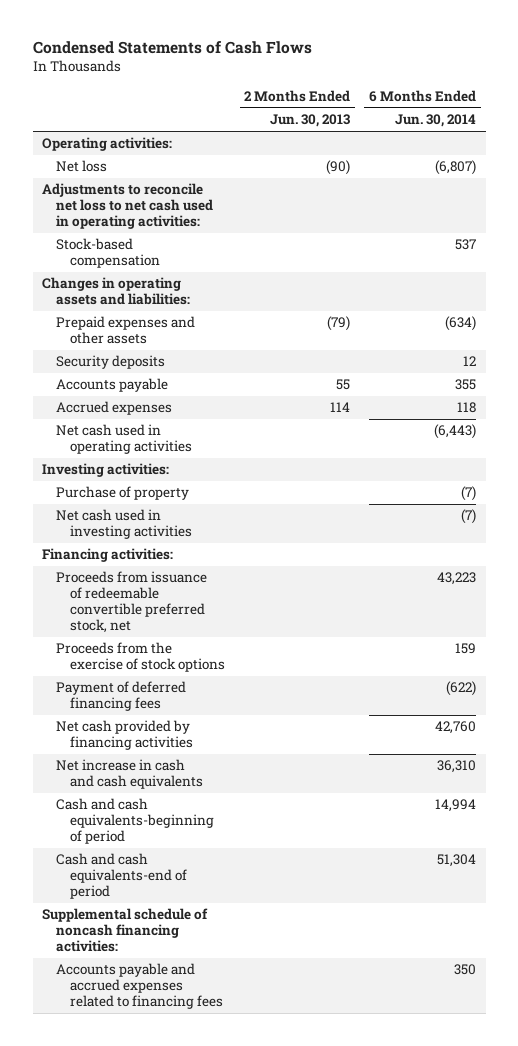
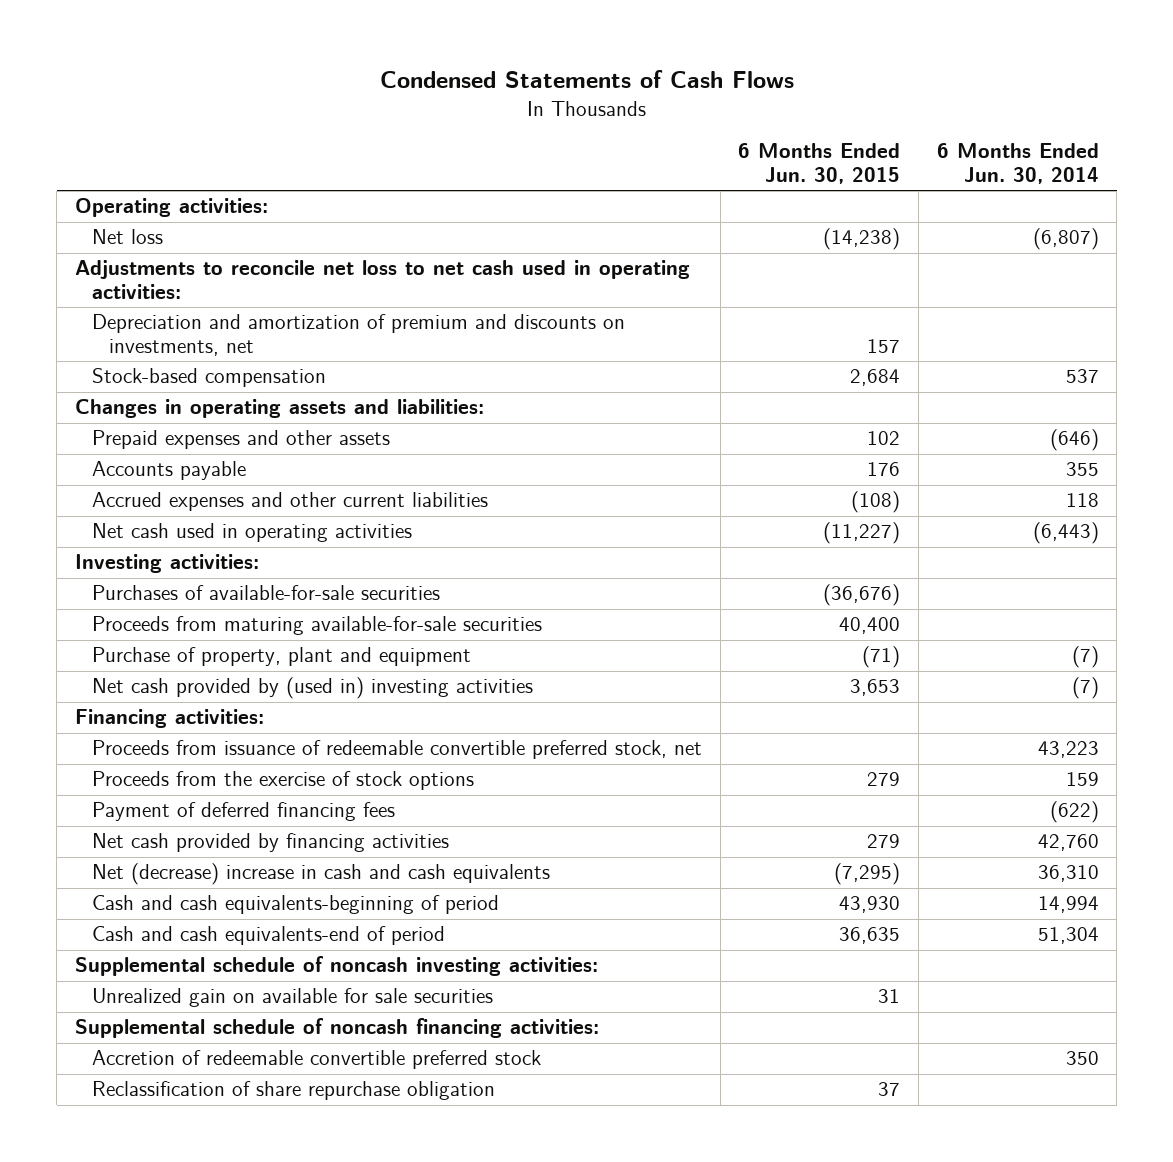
- | 2 Months Ended Jun. 30, 2013 | 6 Months Ended Jun. 30, 2014
+ | 6 Months Ended Jun. 30, 2015 | 6 Months Ended Jun. 30, 2014
+ Depreciation and amortization of premium and discounts on investments, net | 157 |
- Prepaid expenses and other assets | (79) | (634)
- Security deposits | | 12
+ Prepaid expenses and other assets | 102 | (646)
- Accrued expenses | 114 | 118
+ Accrued expenses and other current liabilities | (108) | 118
- Purchase of property | | (7)
- Net cash used in investing activities | | (7)
+ Purchases of available-for-sale securities | (36,676) |
+ Proceeds from maturing available-for-sale securities | 40,400 |
+ Purchase of property, plant and equipment | (71) | (7)
+ Net cash provided by (used in) investing activities | 3,653 | (7)
- Net increase in cash and cash equivalents | | 36,310
+ Net (decrease) increase in cash and cash equivalents | (7,295) | 36,310
+ Supplemental schedule of noncash investing activities:
+ Unrealized gain on available for sale securities | 31 |
- Accounts payable and accrued expenses related to financing fees | | 350
+ Accretion of redeemable convertible preferred stock | | 350
+ Reclassification of share repurchase obligation | 37 |

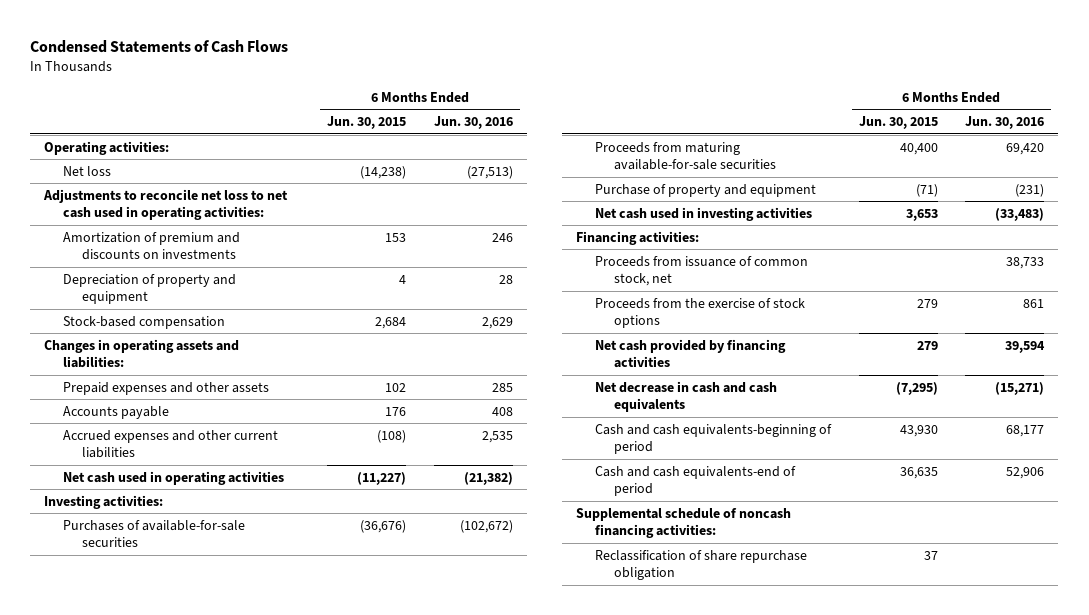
- | 6 Months Ended Jun. 30, 2015 | 6 Months Ended Jun. 30, 2014
+ | 6 Months Ended Jun. 30, 2015 | 6 Months Ended Jun. 30, 2016
- Depreciation and amortization of premium and discounts on investments, net | 157 |
+ Amortization of premium and discounts on investments | 153 | 246
+ Depreciation of property and equipment | 4 | 28
- Purchase of property, plant and equipment | (71) | (7)
- Net cash provided by (used in) investing activities | 3,653 | (7)
+ Purchase of property and equipment | (71) | (231)
+ Net cash used in investing activities | 3,653 | (33,483)
- Proceeds from issuance of redeemable convertible preferred stock, net | | 43,223
+ Proceeds from issuance of common stock, net | | 38,733
- Payment of deferred financing fees | | (622)
- Net (decrease) increase in cash and cash equivalents | (7,295) | 36,310
+ Net decrease in cash and cash equivalents | (7,295) | (15,271)
- Supplemental schedule of noncash investing activities:
- Unrealized gain on available for sale securities | 31 |
- Accretion of redeemable convertible preferred stock | | 350

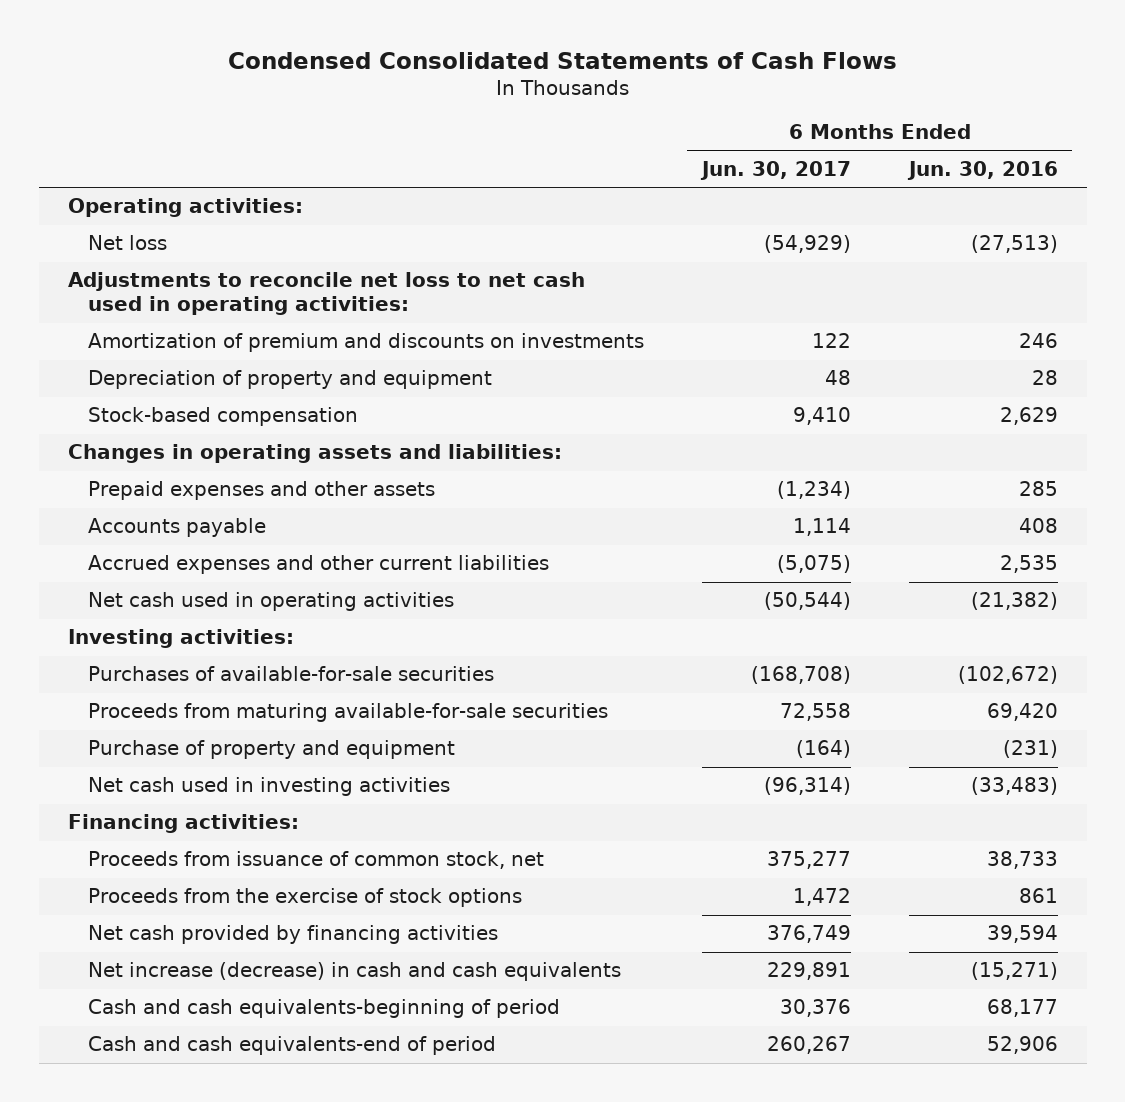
- Condensed Statements of Cash Flows
+ Condensed Consolidated Statements of Cash Flows
- | 6 Months Ended Jun. 30, 2015 | 6 Months Ended Jun. 30, 2016
+ | 6 Months Ended Jun. 30, 2017 | 6 Months Ended Jun. 30, 2016
- Net decrease in cash and cash equivalents | (7,295) | (15,271)
+ Net increase (decrease) in cash and cash equivalents | 229,891 | (15,271)
- Supplemental schedule of noncash financing activities:
- Reclassification of share repurchase obligation | 37 |

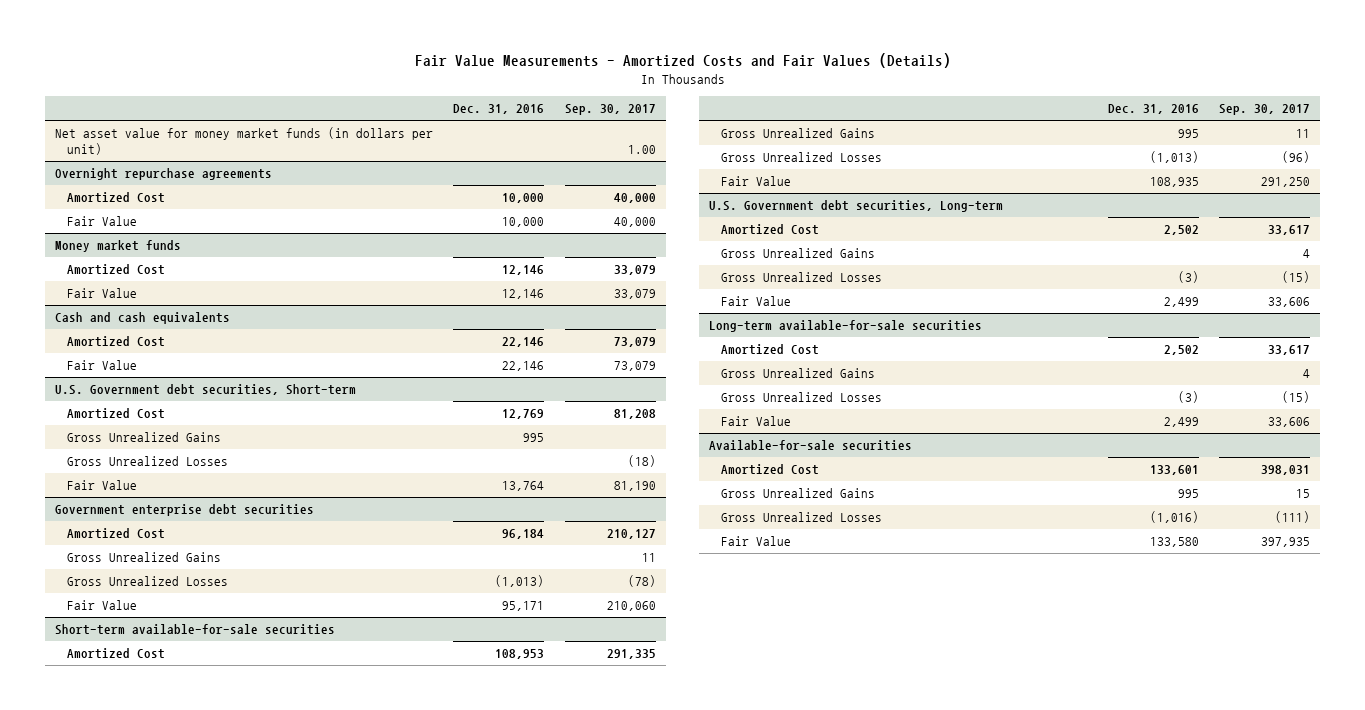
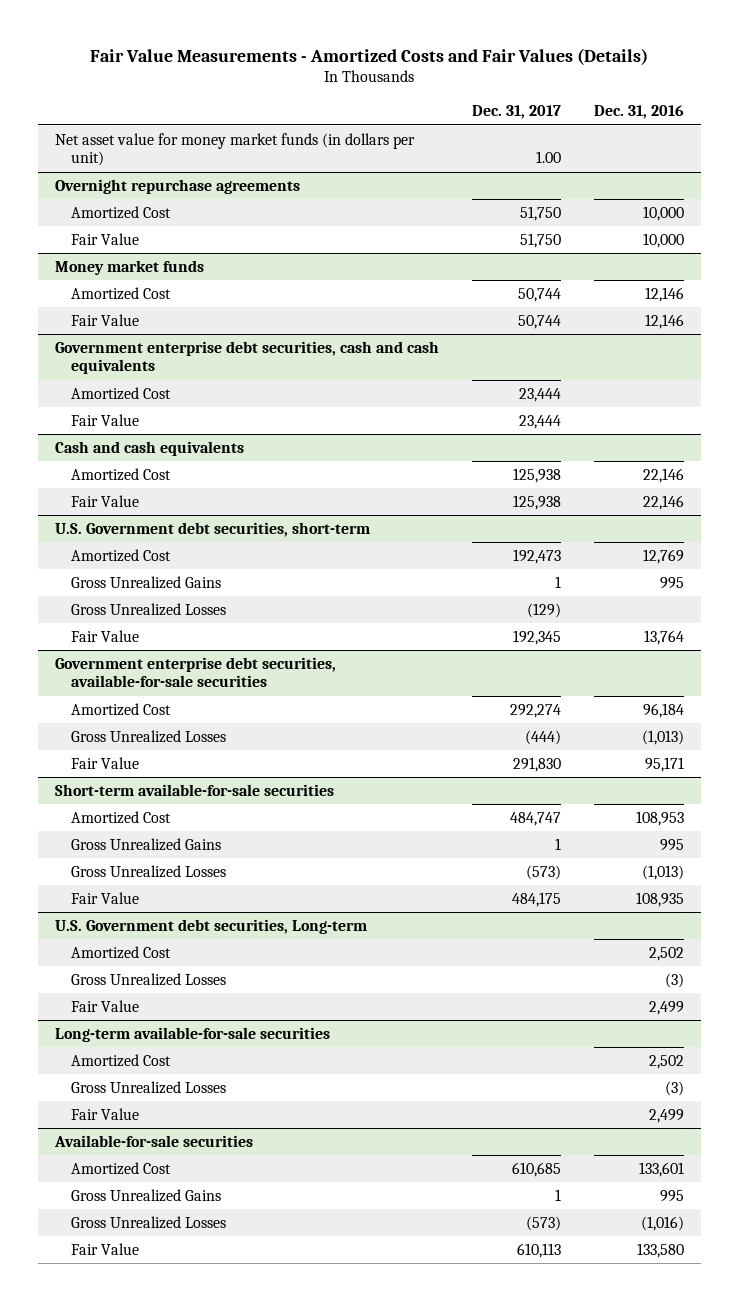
- | Dec. 31, 2016 | Sep. 30, 2017
+ | Dec. 31, 2017 | Dec. 31, 2016
+ Government enterprise debt securities, cash and cash equivalents
+ Amortized Cost | 23,444 |
+ Fair Value | 23,444 |
- U.S. Government debt securities, Short-term
+ U.S. Government debt securities, short-term
- Government enterprise debt securities
+ Government enterprise debt securities, available-for-sale securities
- Gross Unrealized Gains | | 11
@ U.S. Government debt securities, Long-term
- Gross Unrealized Gains | | 4
@ Long-term available-for-sale securities
- Gross Unrealized Gains | | 4

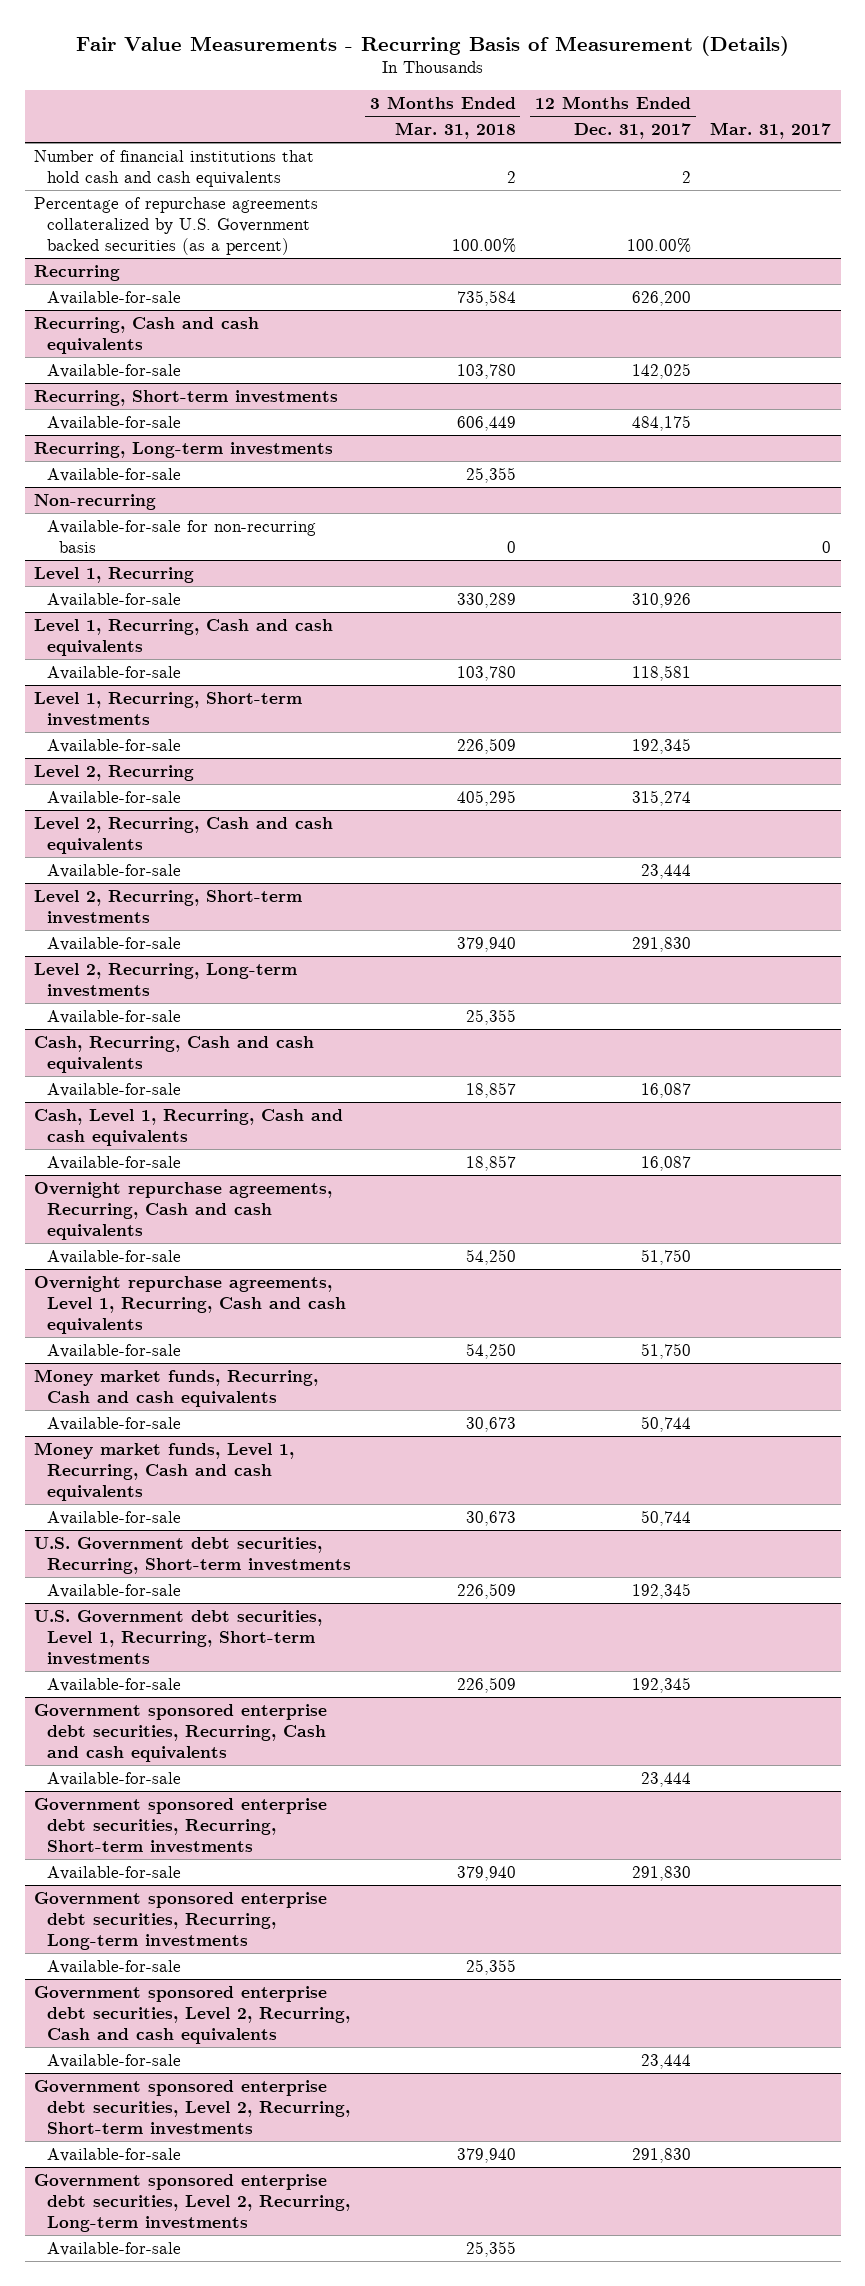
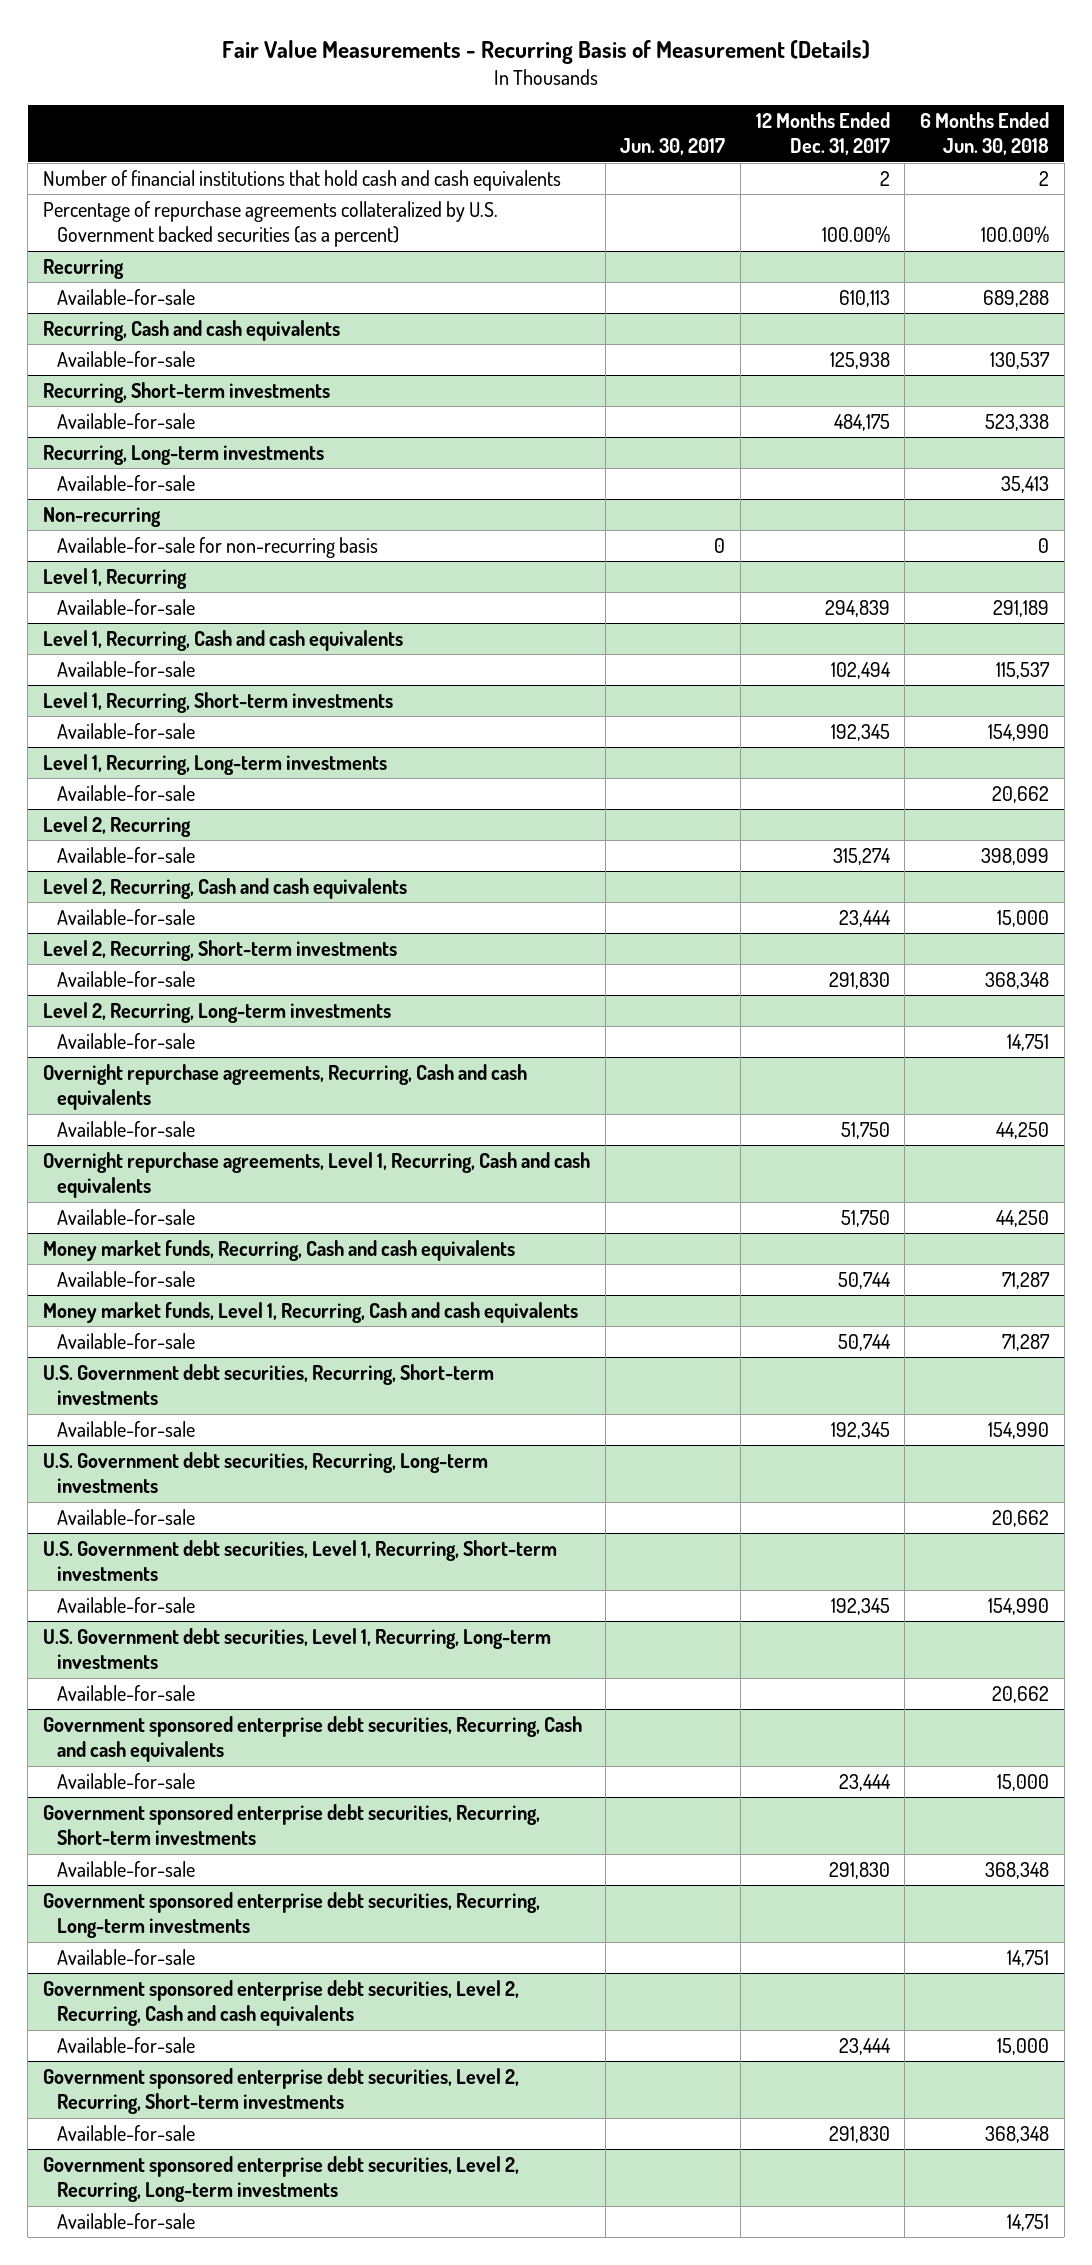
- | 3 Months Ended Mar. 31, 2018 | 12 Months Ended Dec. 31, 2017 | Mar. 31, 2017
+ | Jun. 30, 2017 | 12 Months Ended Dec. 31, 2017 | 6 Months Ended Jun. 30, 2018
@ Recurring
- Available-for-sale | 735,584 | 626,200 |
+ Available-for-sale | | 610,113 | 689,288
@ Recurring, Cash and cash equivalents
- Available-for-sale | 103,780 | 142,025 |
+ Available-for-sale | | 125,938 | 130,537
@ Level 1, Recurring
- Available-for-sale | 330,289 | 310,926 |
+ Available-for-sale | | 294,839 | 291,189
@ Level 1, Recurring, Cash and cash equivalents
- Available-for-sale | 103,780 | 118,581 |
+ Available-for-sale | | 102,494 | 115,537
+ Level 1, Recurring, Long-term investments
+ Available-for-sale | | | 20,662
- Cash, Recurring, Cash and cash equivalents
- Available-for-sale | 18,857 | 16,087 |
- Cash, Level 1, Recurring, Cash and cash equivalents
- Available-for-sale | 18,857 | 16,087 |
+ U.S. Government debt securities, Recurring, Long-term investments
+ Available-for-sale | | | 20,662
+ U.S. Government debt securities, Level 1, Recurring, Long-term investments
+ Available-for-sale | | | 20,662

